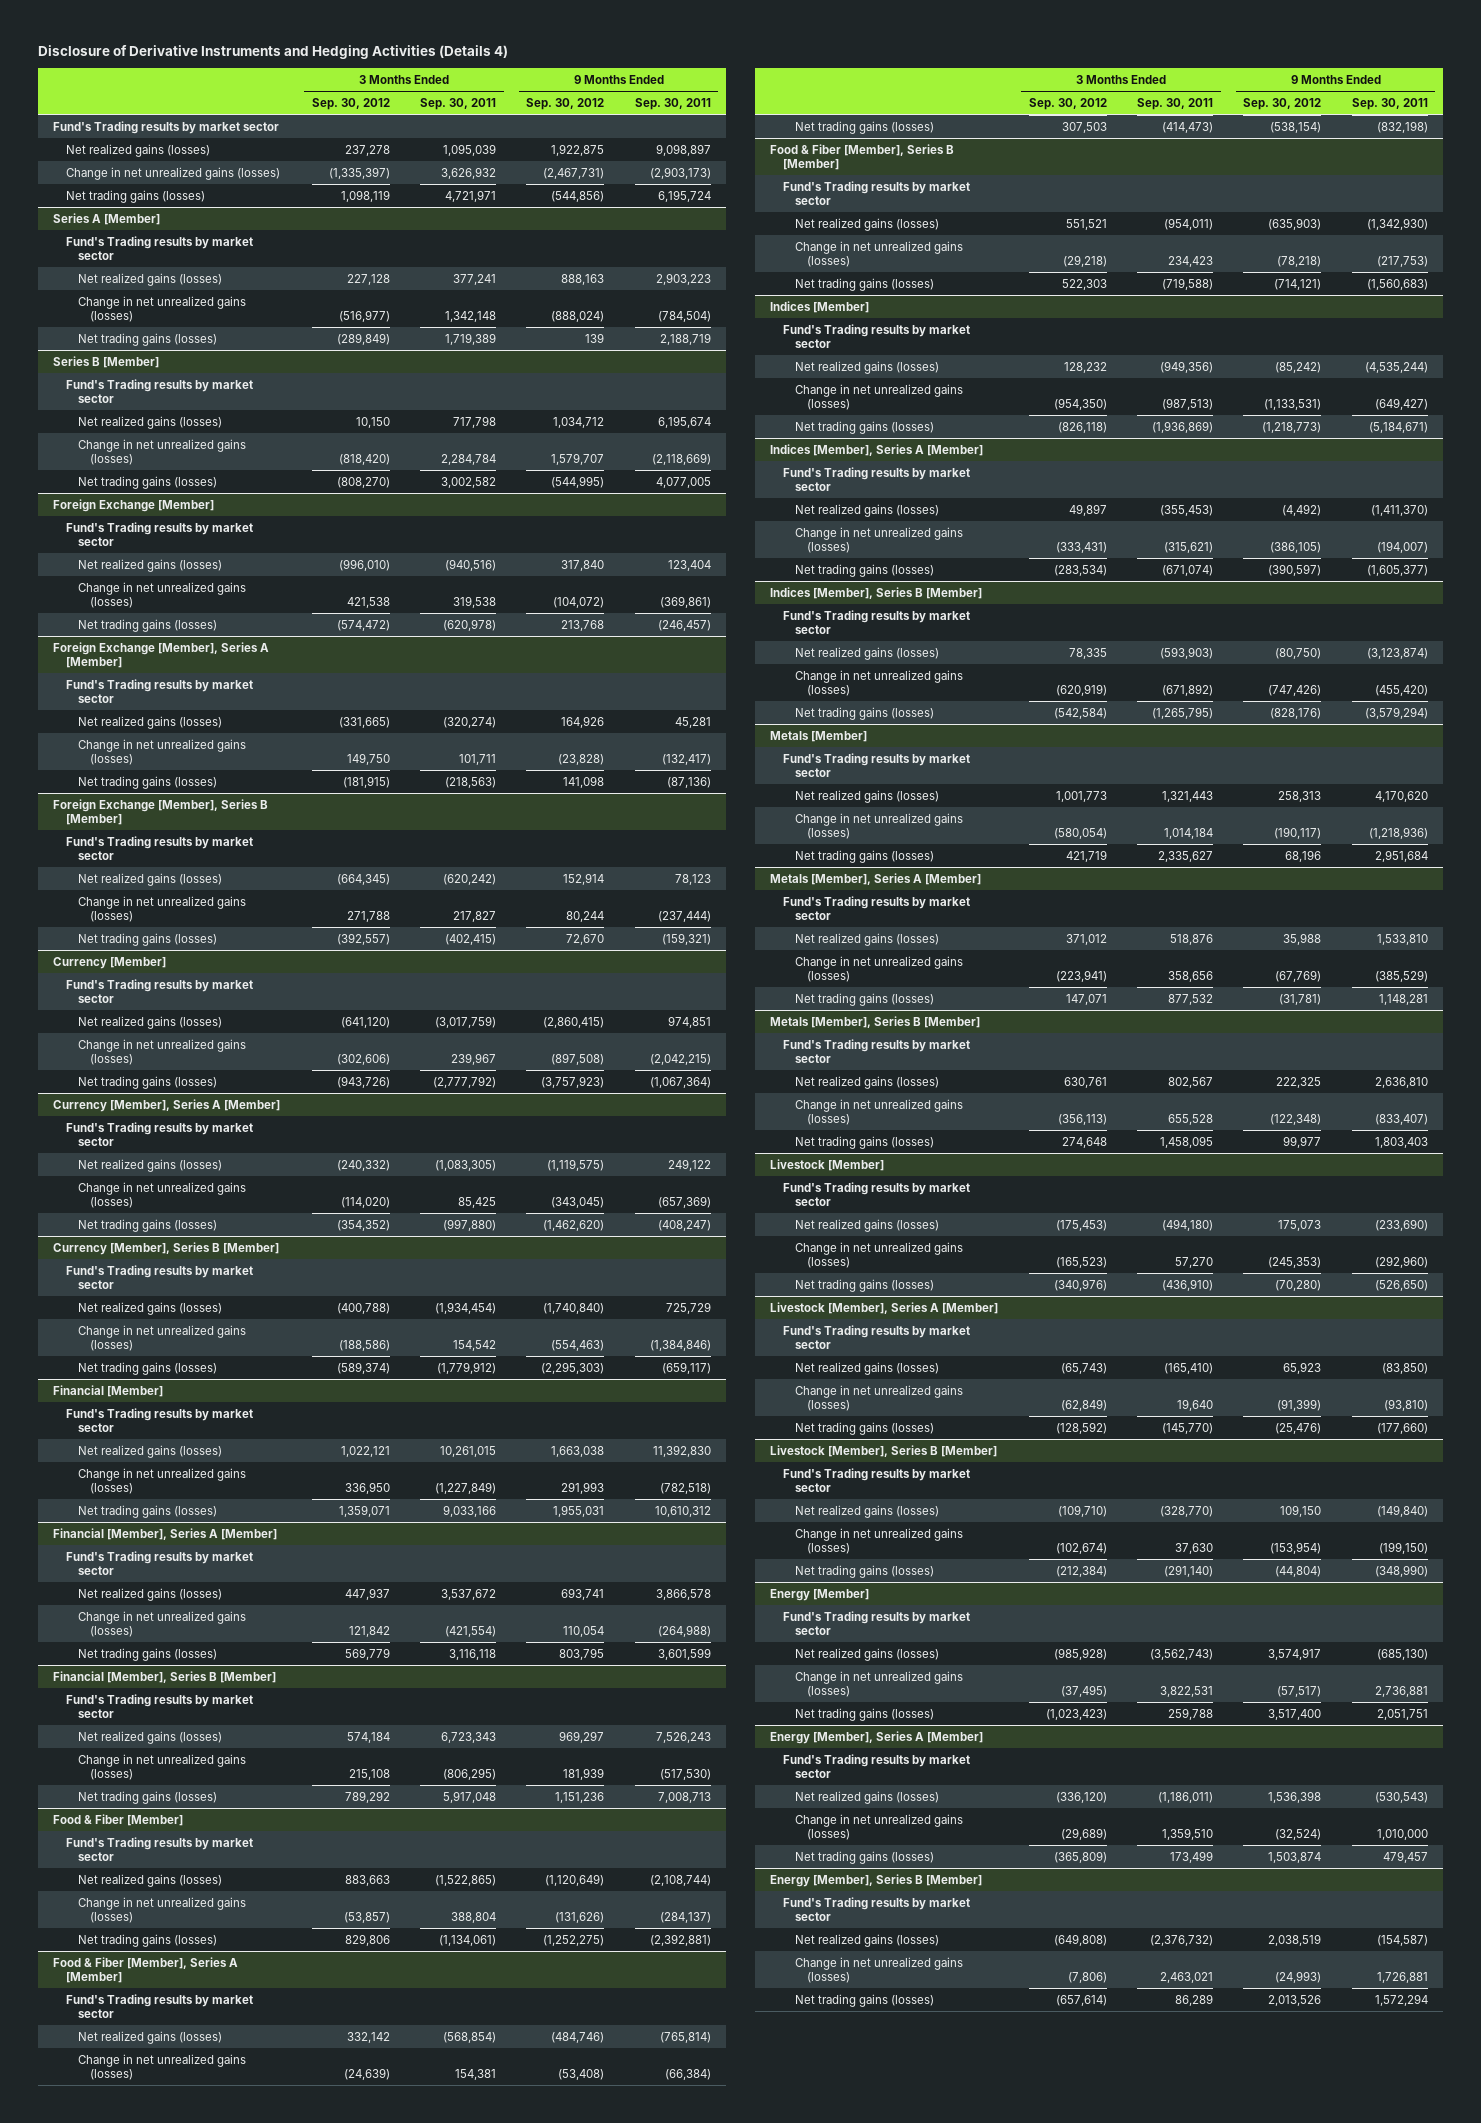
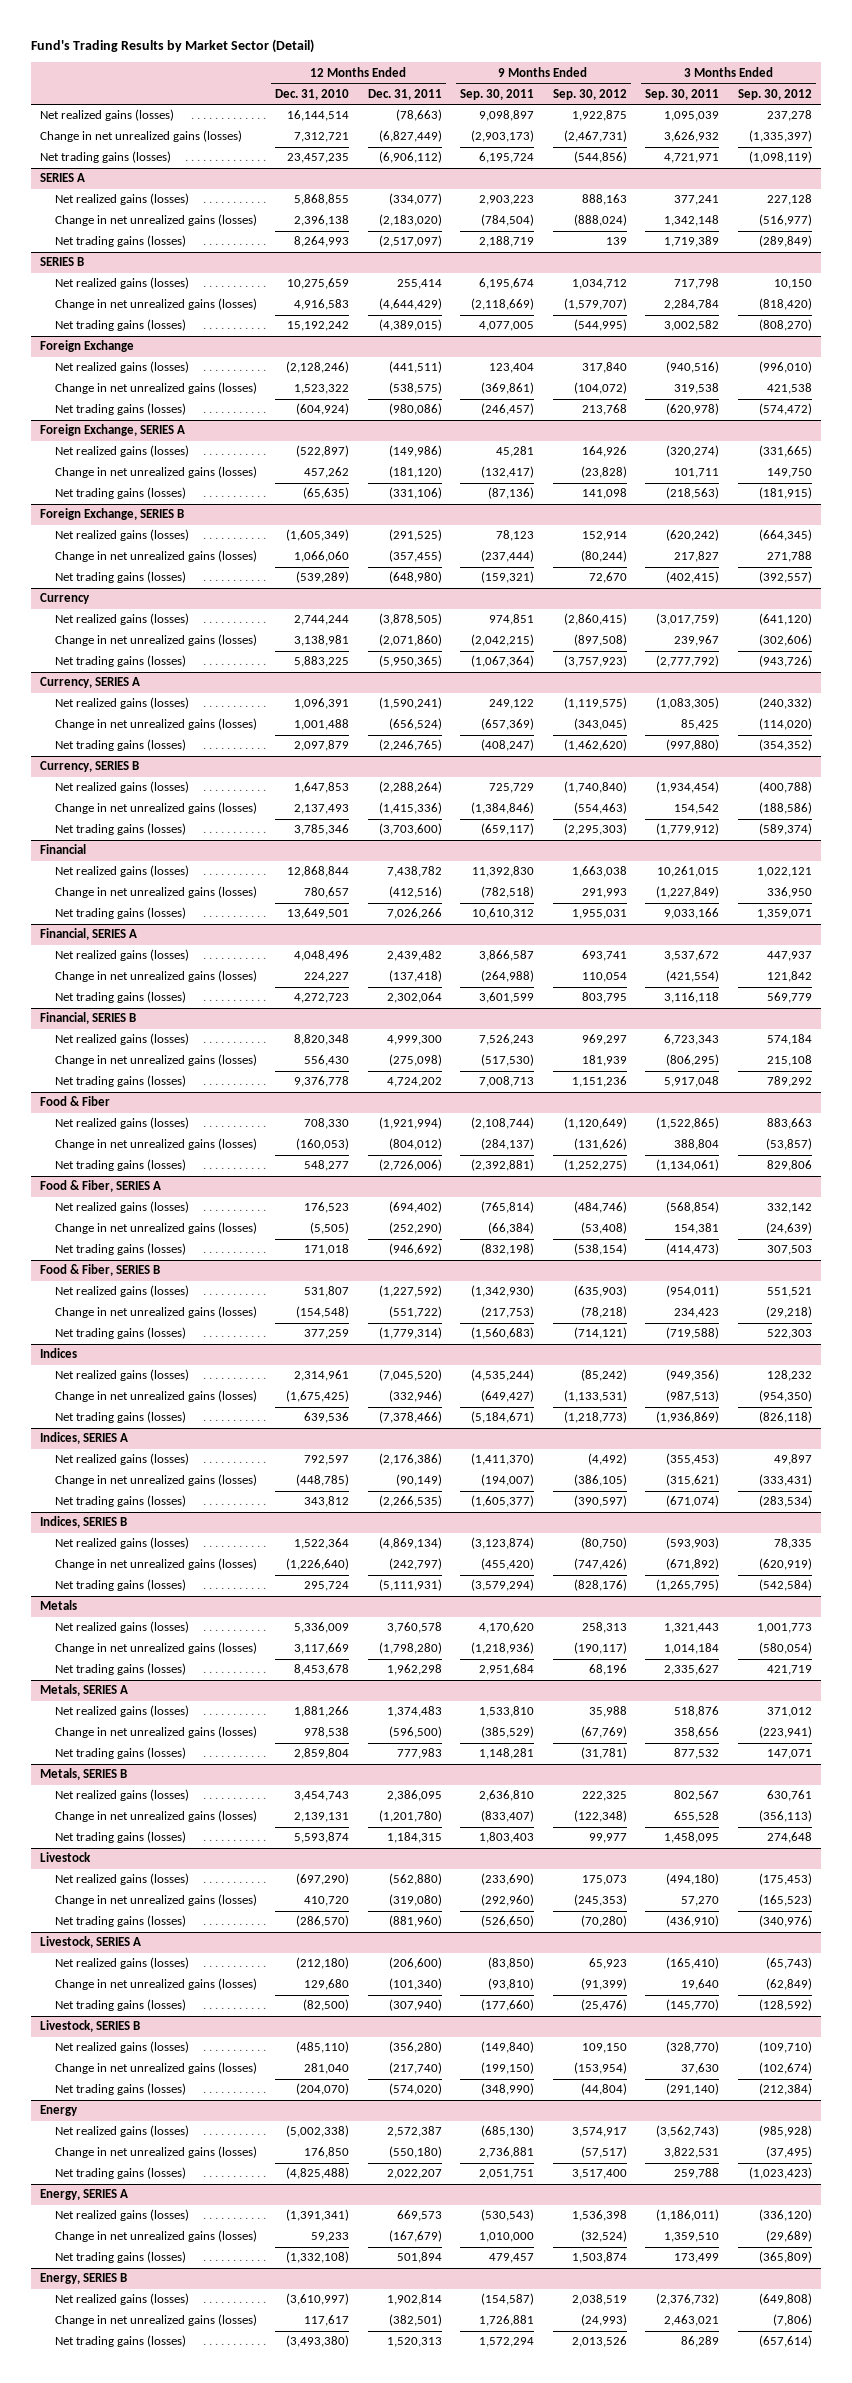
- Disclosure of Derivative Instruments and Hedging Activities (Details 4)
+ Fund's Trading Results by Market Sector (Detail)
- | 3 Months Ended Sep. 30, 2012 | 3 Months Ended Sep. 30, 2011 | 9 Months Ended Sep. 30, 2012 | 9 Months Ended Sep. 30, 2011
+ | 12 Months Ended Dec. 31, 2010 | 12 Months Ended Dec. 31, 2011 | 9 Months Ended Sep. 30, 2011 | 9 Months Ended Sep. 30, 2012 | 3 Months Ended Sep. 30, 2011 | 3 Months Ended Sep. 30, 2012
- Fund's Trading results by market sector
- Net trading gains (losses) | 1,098,119 | 4,721,971 | (544,856) | 6,195,724
- Series A [Member]
- Fund's Trading results by market sector
+ Net trading gains (losses) | 23,457,235 | (6,906,112) | 6,195,724 | (544,856) | 4,721,971 | (1,098,119)
+ SERIES A
- Series B [Member]
- Fund's Trading results by market sector
+ SERIES B
- Change in net unrealized gains (losses) | (818,420) | 2,284,784 | 1,579,707 | (2,118,669)
+ Change in net unrealized gains (losses) | 4,916,583 | (4,644,429) | (2,118,669) | (1,579,707) | 2,284,784 | (818,420)
- Foreign Exchange [Member]
- Fund's Trading results by market sector
+ Foreign Exchange
- Foreign Exchange [Member], Series A [Member]
- Fund's Trading results by market sector
+ Foreign Exchange, SERIES A
- Foreign Exchange [Member], Series B [Member]
- Fund's Trading results by market sector
+ Foreign Exchange, SERIES B
- Change in net unrealized gains (losses) | 271,788 | 217,827 | 80,244 | (237,444)
+ Change in net unrealized gains (losses) | 1,066,060 | (357,455) | (237,444) | (80,244) | 217,827 | 271,788
- Currency [Member]
- Fund's Trading results by market sector
+ Currency
- Currency [Member], Series A [Member]
- Fund's Trading results by market sector
+ Currency, SERIES A
- Currency [Member], Series B [Member]
- Fund's Trading results by market sector
+ Currency, SERIES B
- Financial [Member]
- Fund's Trading results by market sector
+ Financial
- Financial [Member], Series A [Member]
- Fund's Trading results by market sector
- Net realized gains (losses) | 447,937 | 3,537,672 | 693,741 | 3,866,578
+ Financial, SERIES A
+ Net realized gains (losses) | 4,048,496 | 2,439,482 | 3,866,587 | 693,741 | 3,537,672 | 447,937
- Financial [Member], Series B [Member]
- Fund's Trading results by market sector
+ Financial, SERIES B
- Food & Fiber [Member]
- Fund's Trading results by market sector
+ Food & Fiber
- Food & Fiber [Member], Series A [Member]
- Fund's Trading results by market sector
+ Food & Fiber, SERIES A
- Food & Fiber [Member], Series B [Member]
- Fund's Trading results by market sector
+ Food & Fiber, SERIES B
- Indices [Member]
- Fund's Trading results by market sector
+ Indices
- Indices [Member], Series A [Member]
- Fund's Trading results by market sector
+ Indices, SERIES A
- Indices [Member], Series B [Member]
- Fund's Trading results by market sector
+ Indices, SERIES B
- Metals [Member]
- Fund's Trading results by market sector
+ Metals
- Metals [Member], Series A [Member]
- Fund's Trading results by market sector
+ Metals, SERIES A
- Metals [Member], Series B [Member]
- Fund's Trading results by market sector
+ Metals, SERIES B
- Livestock [Member]
- Fund's Trading results by market sector
+ Livestock
- Livestock [Member], Series A [Member]
- Fund's Trading results by market sector
+ Livestock, SERIES A
- Livestock [Member], Series B [Member]
- Fund's Trading results by market sector
+ Livestock, SERIES B
- Energy [Member]
- Fund's Trading results by market sector
+ Energy
- Energy [Member], Series A [Member]
- Fund's Trading results by market sector
+ Energy, SERIES A
- Energy [Member], Series B [Member]
- Fund's Trading results by market sector
+ Energy, SERIES B

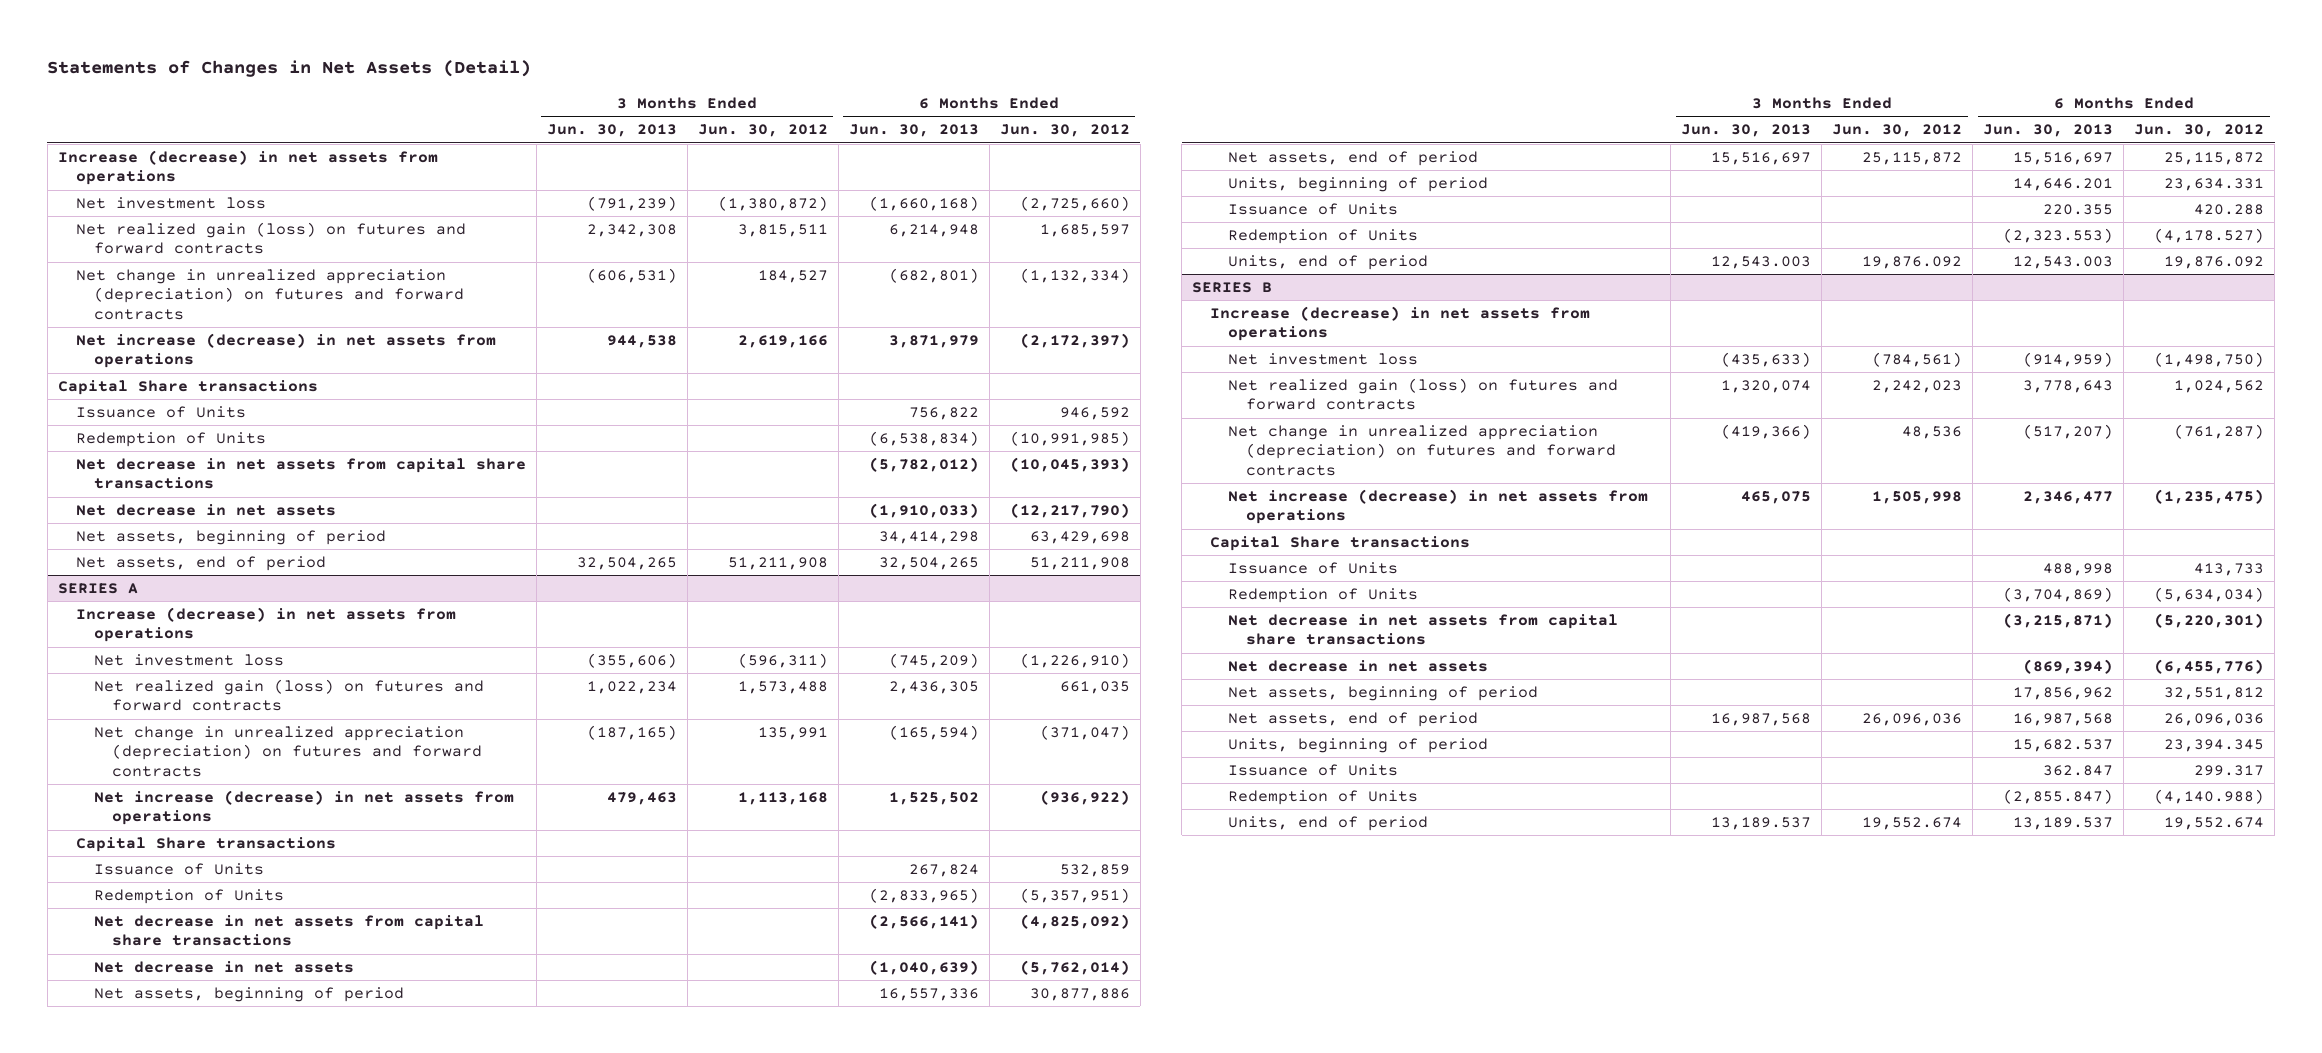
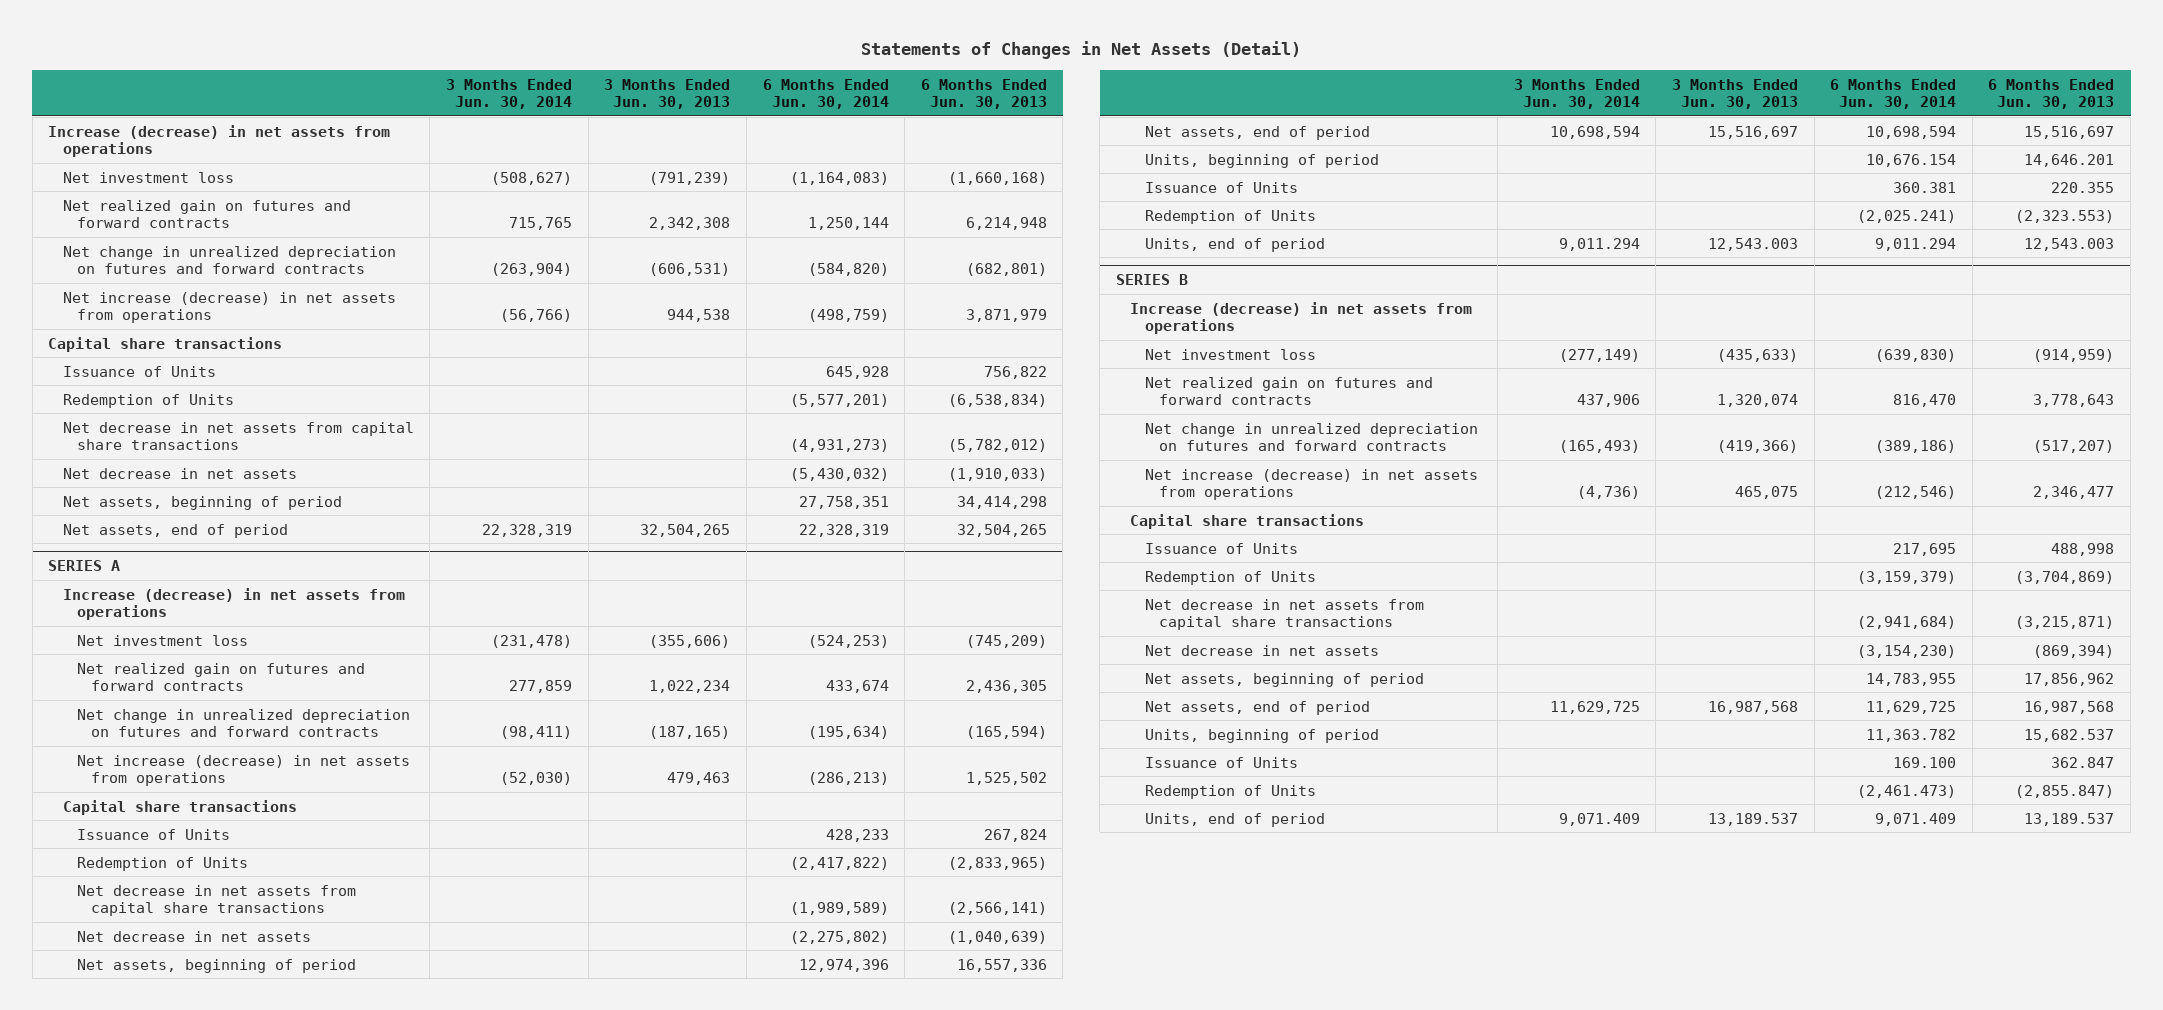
- | 3 Months Ended Jun. 30, 2013 | 3 Months Ended Jun. 30, 2012 | 6 Months Ended Jun. 30, 2013 | 6 Months Ended Jun. 30, 2012
+ | 3 Months Ended Jun. 30, 2014 | 3 Months Ended Jun. 30, 2013 | 6 Months Ended Jun. 30, 2014 | 6 Months Ended Jun. 30, 2013
- Net realized gain (loss) on futures and forward contracts | 2,342,308 | 3,815,511 | 6,214,948 | 1,685,597
- Net change in unrealized appreciation (depreciation) on futures and forward contracts | (606,531) | 184,527 | (682,801) | (1,132,334)
+ Net realized gain on futures and forward contracts | 715,765 | 2,342,308 | 1,250,144 | 6,214,948
+ Net change in unrealized depreciation on futures and forward contracts | (263,904) | (606,531) | (584,820) | (682,801)
- Capital Share transactions
+ Capital share transactions
@ SERIES A
- Net realized gain (loss) on futures and forward contracts | 1,022,234 | 1,573,488 | 2,436,305 | 661,035
- Net change in unrealized appreciation (depreciation) on futures and forward contracts | (187,165) | 135,991 | (165,594) | (371,047)
+ Net realized gain on futures and forward contracts | 277,859 | 1,022,234 | 433,674 | 2,436,305
+ Net change in unrealized depreciation on futures and forward contracts | (98,411) | (187,165) | (195,634) | (165,594)
- Capital Share transactions
+ Capital share transactions
@ SERIES B
- Net realized gain (loss) on futures and forward contracts | 1,320,074 | 2,242,023 | 3,778,643 | 1,024,562
- Net change in unrealized appreciation (depreciation) on futures and forward contracts | (419,366) | 48,536 | (517,207) | (761,287)
+ Net realized gain on futures and forward contracts | 437,906 | 1,320,074 | 816,470 | 3,778,643
+ Net change in unrealized depreciation on futures and forward contracts | (165,493) | (419,366) | (389,186) | (517,207)
- Capital Share transactions
+ Capital share transactions

